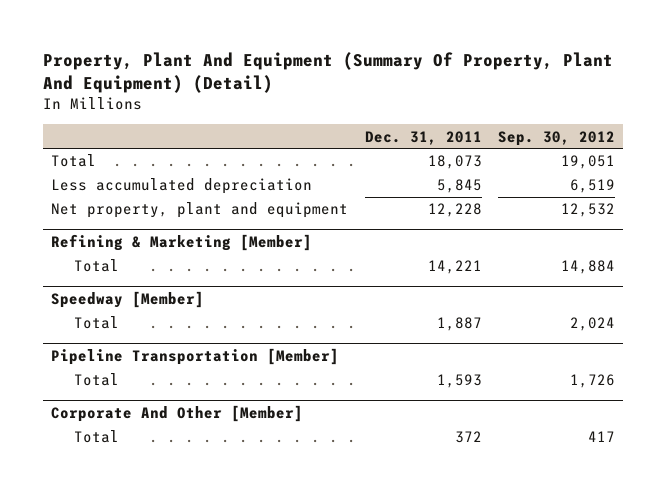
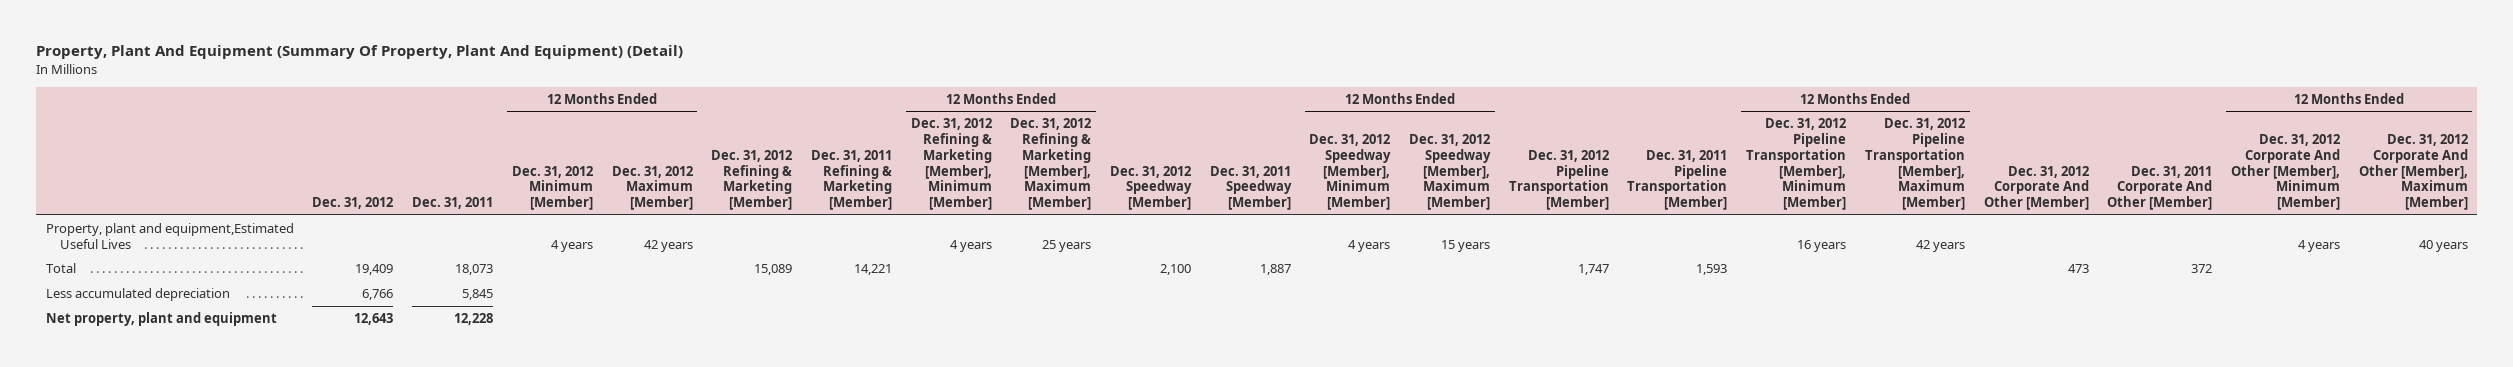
- | Dec. 31, 2011 | Sep. 30, 2012
+ | Dec. 31, 2012 | Dec. 31, 2011 | 12 Months Ended Dec. 31, 2012 Minimum [Member] | 12 Months Ended Dec. 31, 2012 Maximum [Member] | Dec. 31, 2012 Refining & Marketing [Member] | Dec. 31, 2011 Refining & Marketing [Member] | 12 Months Ended Dec. 31, 2012 Refining & Marketing [Member], Minimum [Member] | 12 Months Ended Dec. 31, 2012 Refining & Marketing [Member], Maximum [Member] | Dec. 31, 2012 Speedway [Member] | Dec. 31, 2011 Speedway [Member] | 12 Months Ended Dec. 31, 2012 Speedway [Member], Minimum [Member] | 12 Months Ended Dec. 31, 2012 Speedway [Member], Maximum [Member] | Dec. 31, 2012 Pipeline Transportation [Member] | Dec. 31, 2011 Pipeline Transportation [Member] | 12 Months Ended Dec. 31, 2012 Pipeline Transportation [Member], Minimum [Member] | 12 Months Ended Dec. 31, 2012 Pipeline Transportation [Member], Maximum [Member] | Dec. 31, 2012 Corporate And Other [Member] | Dec. 31, 2011 Corporate And Other [Member] | 12 Months Ended Dec. 31, 2012 Corporate And Other [Member], Minimum [Member] | 12 Months Ended Dec. 31, 2012 Corporate And Other [Member], Maximum [Member]
+ Property, plant and equipment,Estimated Useful Lives | | | 4 years | 42 years | | | 4 years | 25 years | | | 4 years | 15 years | | | 16 years | 42 years | | | 4 years | 40 years
- Refining & Marketing [Member]
- Total | 14,221 | 14,884
- Speedway [Member]
- Total | 1,887 | 2,024
- Pipeline Transportation [Member]
- Total | 1,593 | 1,726
- Corporate And Other [Member]
- Total | 372 | 417

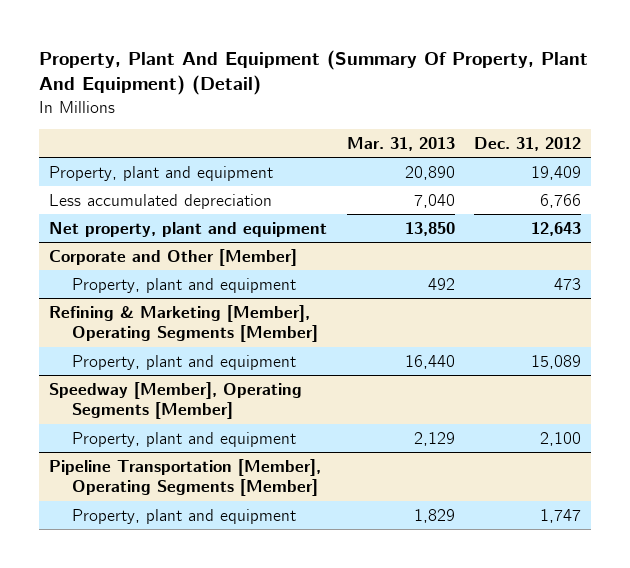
- | Dec. 31, 2012 | Dec. 31, 2011 | 12 Months Ended Dec. 31, 2012 Minimum [Member] | 12 Months Ended Dec. 31, 2012 Maximum [Member] | Dec. 31, 2012 Refining & Marketing [Member] | Dec. 31, 2011 Refining & Marketing [Member] | 12 Months Ended Dec. 31, 2012 Refining & Marketing [Member], Minimum [Member] | 12 Months Ended Dec. 31, 2012 Refining & Marketing [Member], Maximum [Member] | Dec. 31, 2012 Speedway [Member] | Dec. 31, 2011 Speedway [Member] | 12 Months Ended Dec. 31, 2012 Speedway [Member], Minimum [Member] | 12 Months Ended Dec. 31, 2012 Speedway [Member], Maximum [Member] | Dec. 31, 2012 Pipeline Transportation [Member] | Dec. 31, 2011 Pipeline Transportation [Member] | 12 Months Ended Dec. 31, 2012 Pipeline Transportation [Member], Minimum [Member] | 12 Months Ended Dec. 31, 2012 Pipeline Transportation [Member], Maximum [Member] | Dec. 31, 2012 Corporate And Other [Member] | Dec. 31, 2011 Corporate And Other [Member] | 12 Months Ended Dec. 31, 2012 Corporate And Other [Member], Minimum [Member] | 12 Months Ended Dec. 31, 2012 Corporate And Other [Member], Maximum [Member]
+ | Mar. 31, 2013 | Dec. 31, 2012
- Property, plant and equipment,Estimated Useful Lives | | | 4 years | 42 years | | | 4 years | 25 years | | | 4 years | 15 years | | | 16 years | 42 years | | | 4 years | 40 years
- Total | 19,409 | 18,073 | | | 15,089 | 14,221 | | | 2,100 | 1,887 | | | 1,747 | 1,593 | | | 473 | 372 | |
+ Property, plant and equipment | 20,890 | 19,409
+ Corporate and Other [Member]
+ Property, plant and equipment | 492 | 473
+ Refining & Marketing [Member], Operating Segments [Member]
+ Property, plant and equipment | 16,440 | 15,089
+ Speedway [Member], Operating Segments [Member]
+ Property, plant and equipment | 2,129 | 2,100
+ Pipeline Transportation [Member], Operating Segments [Member]
+ Property, plant and equipment | 1,829 | 1,747

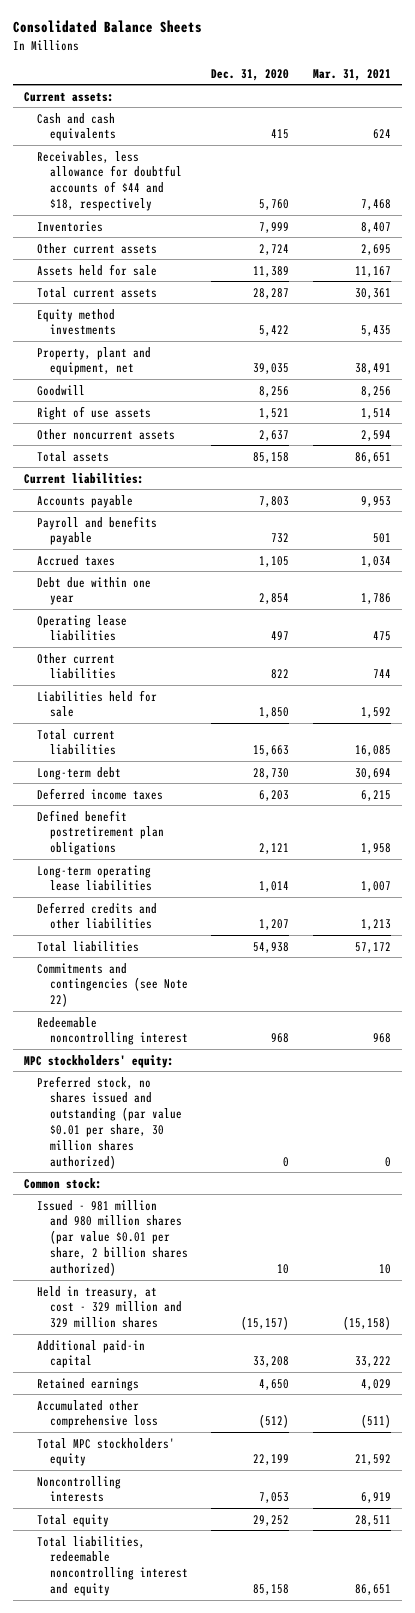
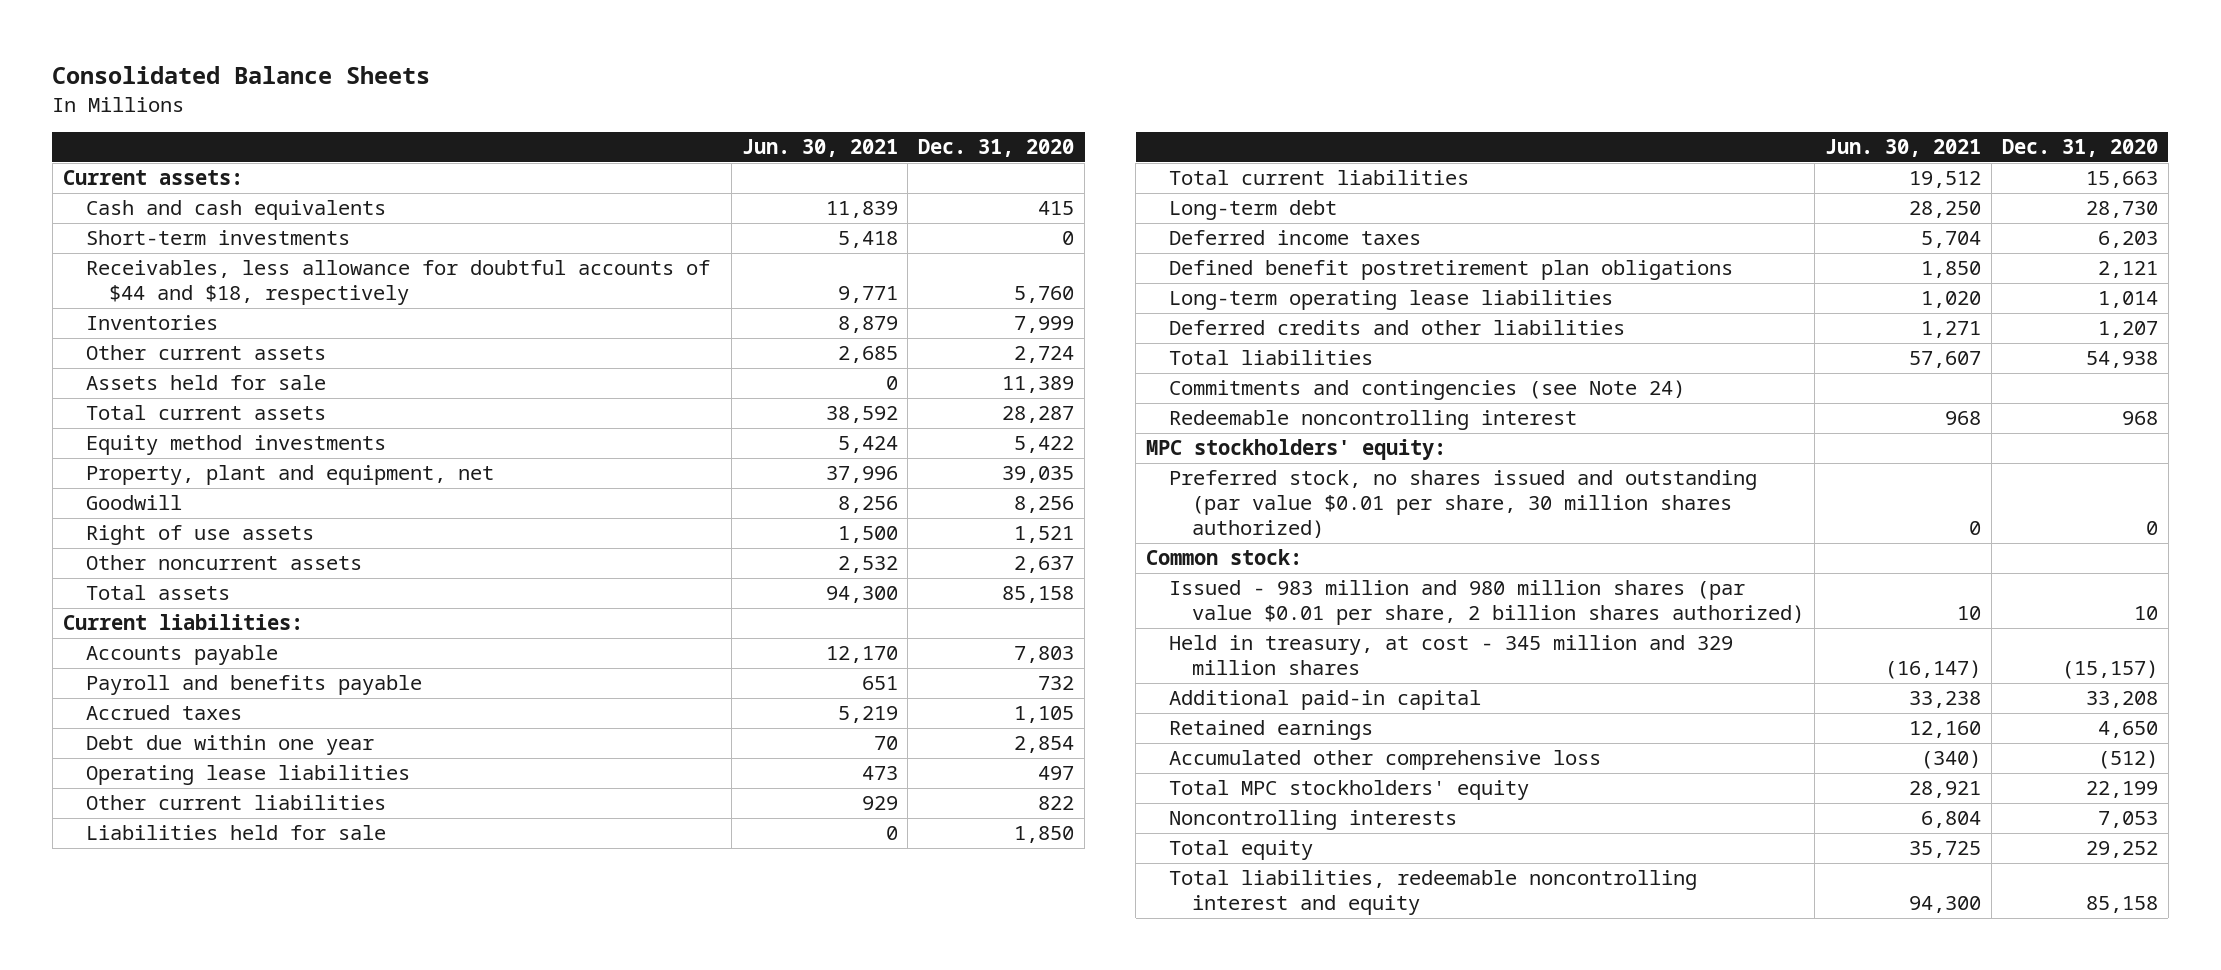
- | Dec. 31, 2020 | Mar. 31, 2021
+ | Jun. 30, 2021 | Dec. 31, 2020
+ Short-term investments | 5,418 | 0
- Commitments and contingencies (see Note 22)
+ Commitments and contingencies (see Note 24)
- Issued - 981 million and 980 million shares (par value $0.01 per share, 2 billion shares authorized) | 10 | 10
- Held in treasury, at cost - 329 million and 329 million shares | (15,157) | (15,158)
+ Issued - 983 million and 980 million shares (par value $0.01 per share, 2 billion shares authorized) | 10 | 10
+ Held in treasury, at cost - 345 million and 329 million shares | (16,147) | (15,157)

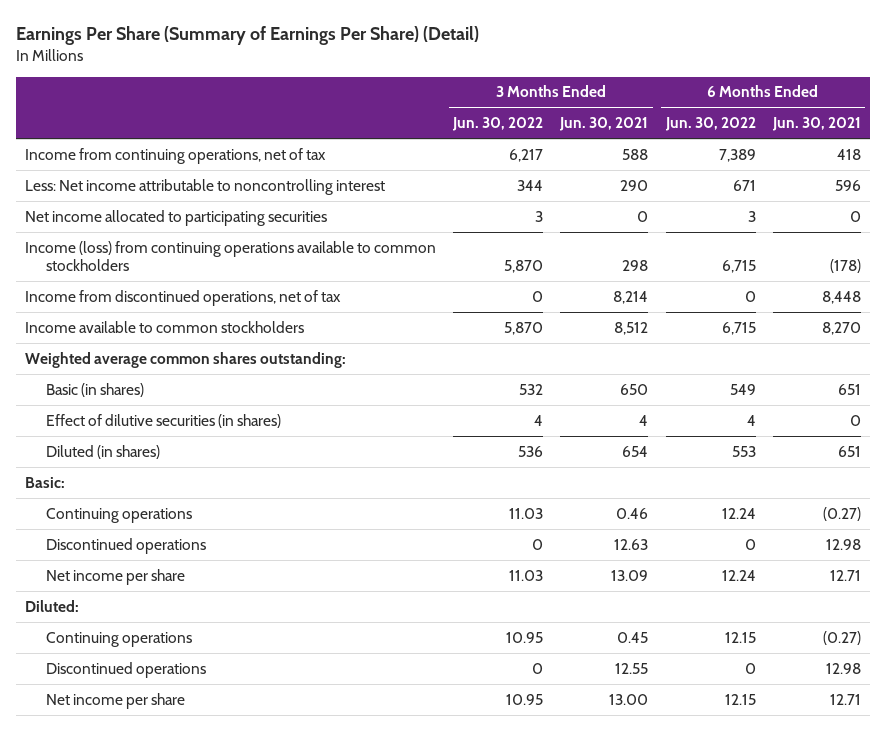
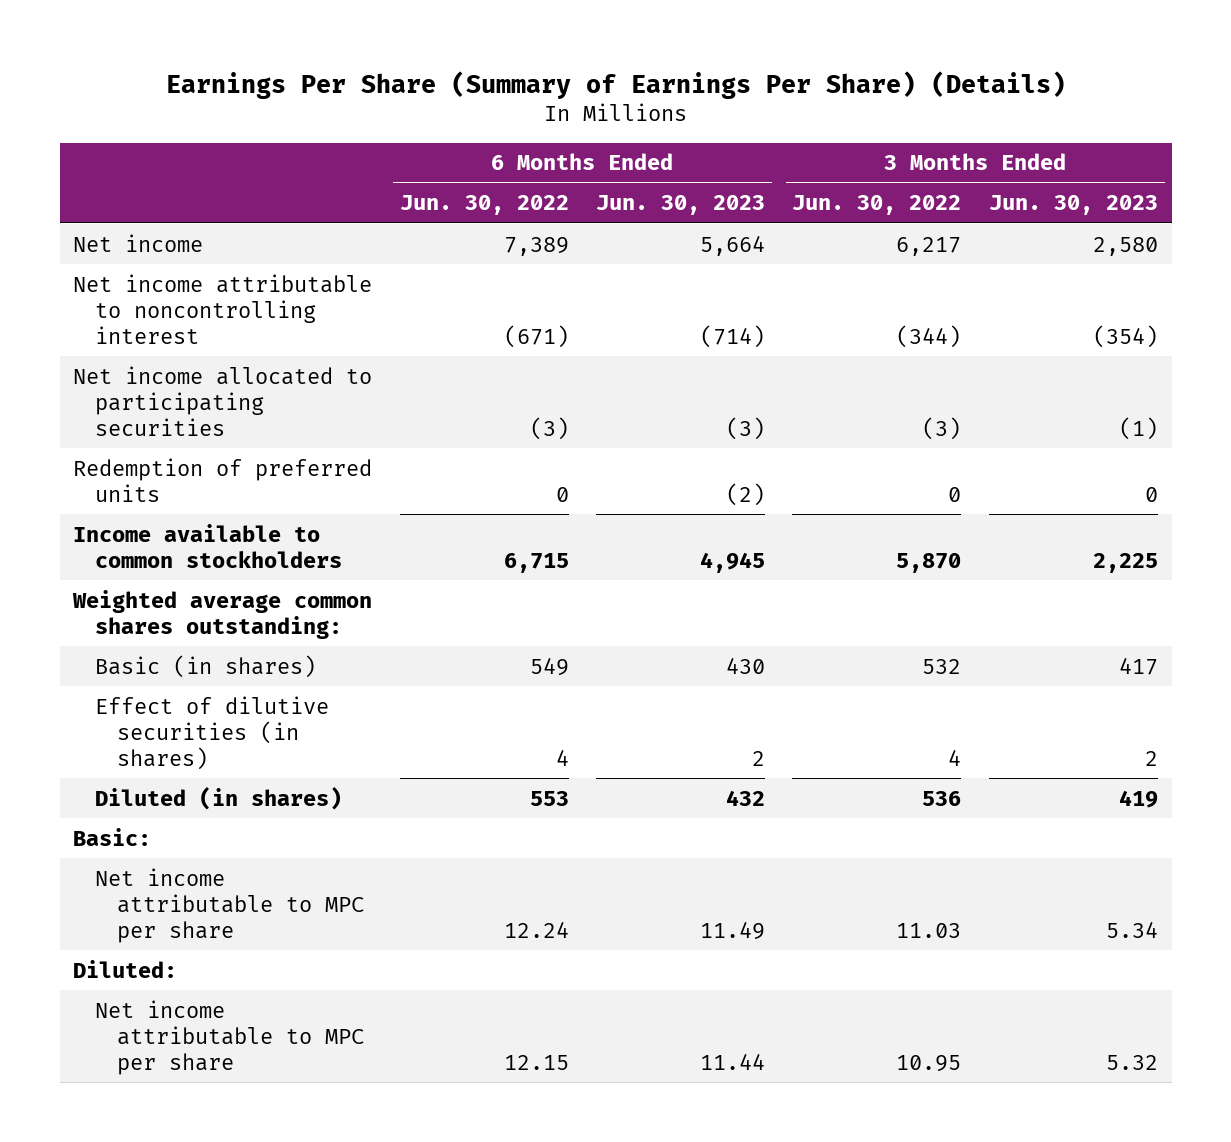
- Earnings Per Share (Summary of Earnings Per Share) (Detail)
+ Earnings Per Share (Summary of Earnings Per Share) (Details)
- | 3 Months Ended Jun. 30, 2022 | 3 Months Ended Jun. 30, 2021 | 6 Months Ended Jun. 30, 2022 | 6 Months Ended Jun. 30, 2021
+ | 6 Months Ended Jun. 30, 2022 | 6 Months Ended Jun. 30, 2023 | 3 Months Ended Jun. 30, 2022 | 3 Months Ended Jun. 30, 2023
- Income from continuing operations, net of tax | 6,217 | 588 | 7,389 | 418
- Less: Net income attributable to noncontrolling interest | 344 | 290 | 671 | 596
- Net income allocated to participating securities | 3 | 0 | 3 | 0
- Income (loss) from continuing operations available to common stockholders | 5,870 | 298 | 6,715 | (178)
- Income from discontinued operations, net of tax | 0 | 8,214 | 0 | 8,448
+ Net income | 7,389 | 5,664 | 6,217 | 2,580
+ Net income attributable to noncontrolling interest | (671) | (714) | (344) | (354)
+ Net income allocated to participating securities | (3) | (3) | (3) | (1)
+ Redemption of preferred units | 0 | (2) | 0 | 0
- Continuing operations | 11.03 | 0.46 | 12.24 | (0.27)
- Discontinued operations | 0 | 12.63 | 0 | 12.98
- Net income per share | 11.03 | 13.09 | 12.24 | 12.71
+ Net income attributable to MPC per share | 12.24 | 11.49 | 11.03 | 5.34
- Continuing operations | 10.95 | 0.45 | 12.15 | (0.27)
- Discontinued operations | 0 | 12.55 | 0 | 12.98
- Net income per share | 10.95 | 13.00 | 12.15 | 12.71
+ Net income attributable to MPC per share | 12.15 | 11.44 | 10.95 | 5.32

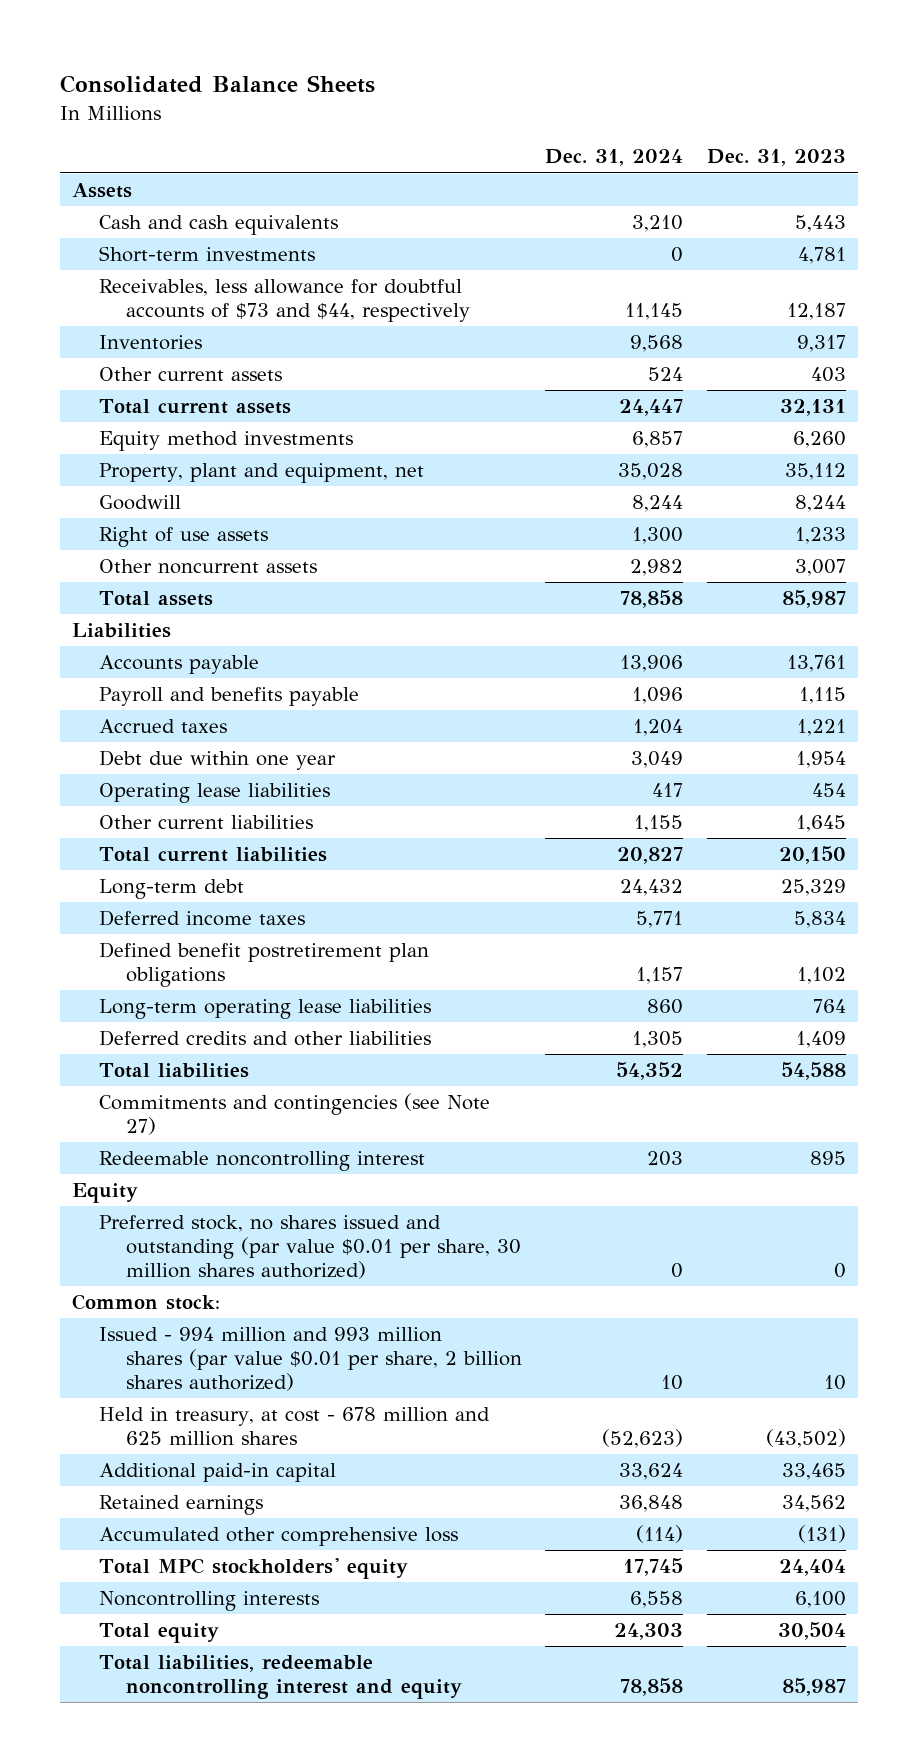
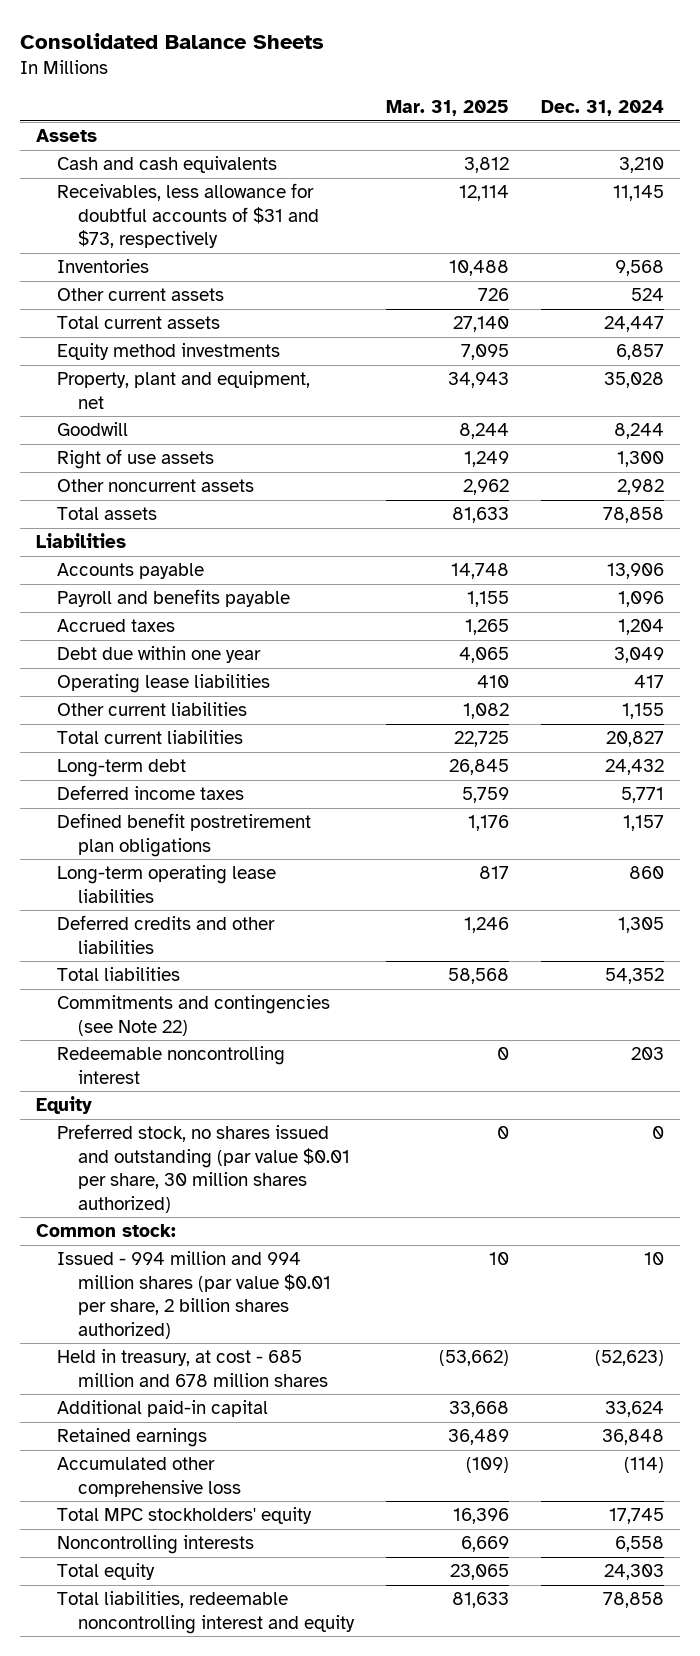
- | Dec. 31, 2024 | Dec. 31, 2023
+ | Mar. 31, 2025 | Dec. 31, 2024
- Short-term investments | 0 | 4,781
- Receivables, less allowance for doubtful accounts of $73 and $44, respectively | 11,145 | 12,187
+ Receivables, less allowance for doubtful accounts of $31 and $73, respectively | 12,114 | 11,145
- Commitments and contingencies (see Note 27)
+ Commitments and contingencies (see Note 22)
- Issued - 994 million and 993 million shares (par value $0.01 per share, 2 billion shares authorized) | 10 | 10
- Held in treasury, at cost - 678 million and 625 million shares | (52,623) | (43,502)
+ Issued - 994 million and 994 million shares (par value $0.01 per share, 2 billion shares authorized) | 10 | 10
+ Held in treasury, at cost - 685 million and 678 million shares | (53,662) | (52,623)

